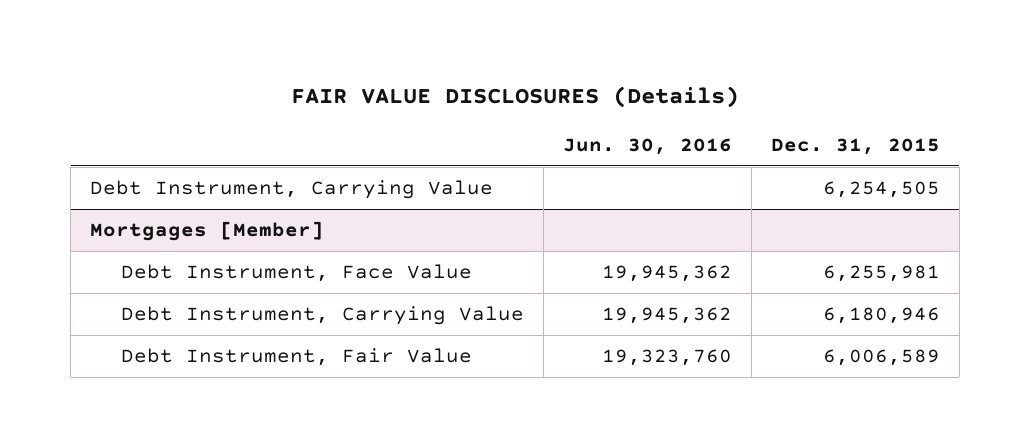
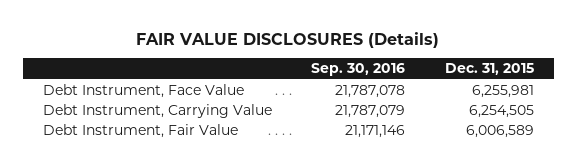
- | Jun. 30, 2016 | Dec. 31, 2015
+ | Sep. 30, 2016 | Dec. 31, 2015
- Mortgages [Member]
- Debt Instrument, Carrying Value | 19,945,362 | 6,180,946
moved down: Debt Instrument, Carrying Value | 21,787,079 | 6,254,505

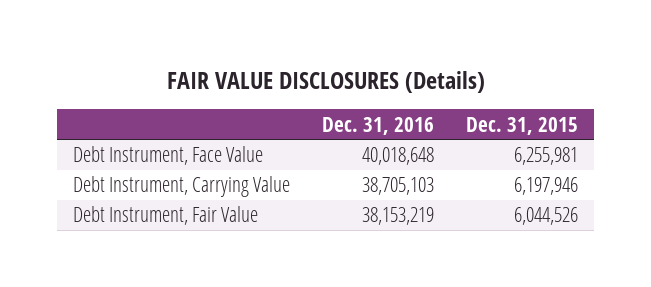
- | Sep. 30, 2016 | Dec. 31, 2015
+ | Dec. 31, 2016 | Dec. 31, 2015
- Debt Instrument, Carrying Value | 21,787,079 | 6,254,505
- Debt Instrument, Fair Value | 21,171,146 | 6,006,589
+ Debt Instrument, Carrying Value | 38,705,103 | 6,197,946
+ Debt Instrument, Fair Value | 38,153,219 | 6,044,526

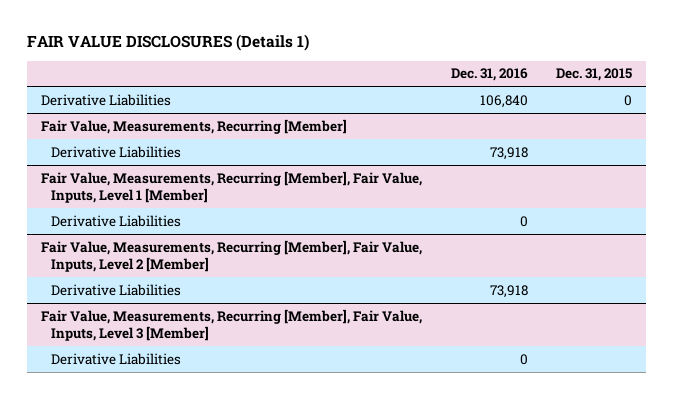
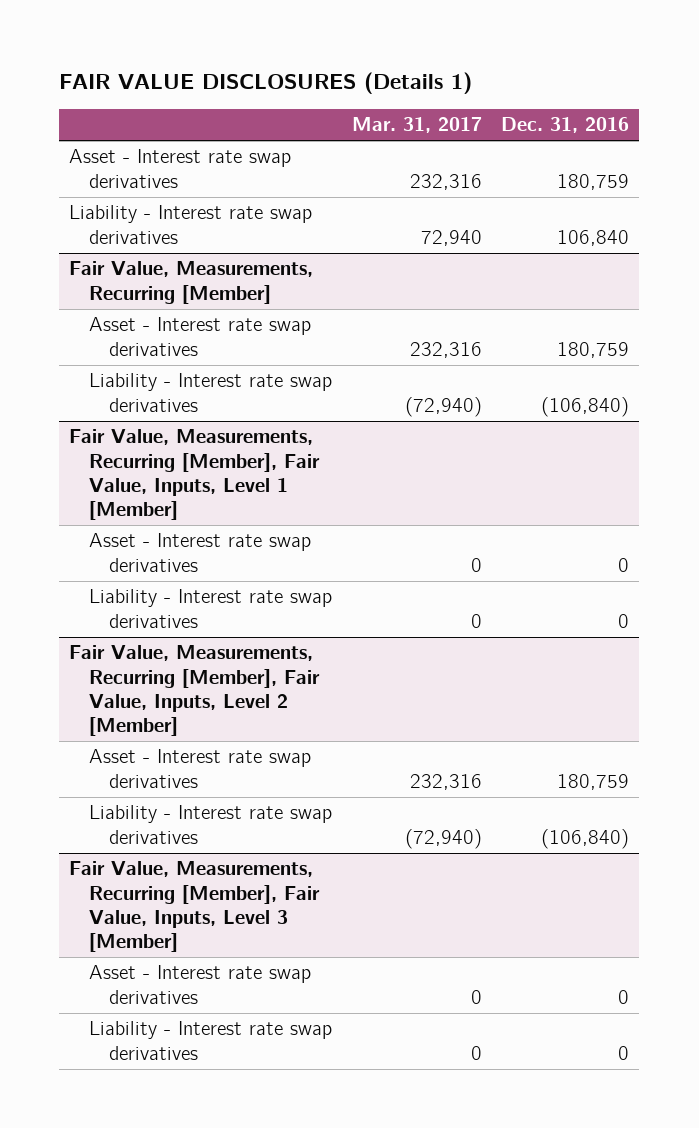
- | Dec. 31, 2016 | Dec. 31, 2015
+ | Mar. 31, 2017 | Dec. 31, 2016
- Derivative Liabilities | 106,840 | 0
+ Asset - Interest rate swap derivatives | 232,316 | 180,759
+ Liability - Interest rate swap derivatives | 72,940 | 106,840
@ Fair Value, Measurements, Recurring [Member]
- Derivative Liabilities | 73,918 |
+ Asset - Interest rate swap derivatives | 232,316 | 180,759
+ Liability - Interest rate swap derivatives | (72,940) | (106,840)
@ Fair Value, Measurements, Recurring [Member], Fair Value, Inputs, Level 1 [Member]
- Derivative Liabilities | 0 |
+ Asset - Interest rate swap derivatives | 0 | 0
+ Liability - Interest rate swap derivatives | 0 | 0
@ Fair Value, Measurements, Recurring [Member], Fair Value, Inputs, Level 2 [Member]
- Derivative Liabilities | 73,918 |
+ Asset - Interest rate swap derivatives | 232,316 | 180,759
+ Liability - Interest rate swap derivatives | (72,940) | (106,840)
@ Fair Value, Measurements, Recurring [Member], Fair Value, Inputs, Level 3 [Member]
- Derivative Liabilities | 0 |
+ Asset - Interest rate swap derivatives | 0 | 0
+ Liability - Interest rate swap derivatives | 0 | 0

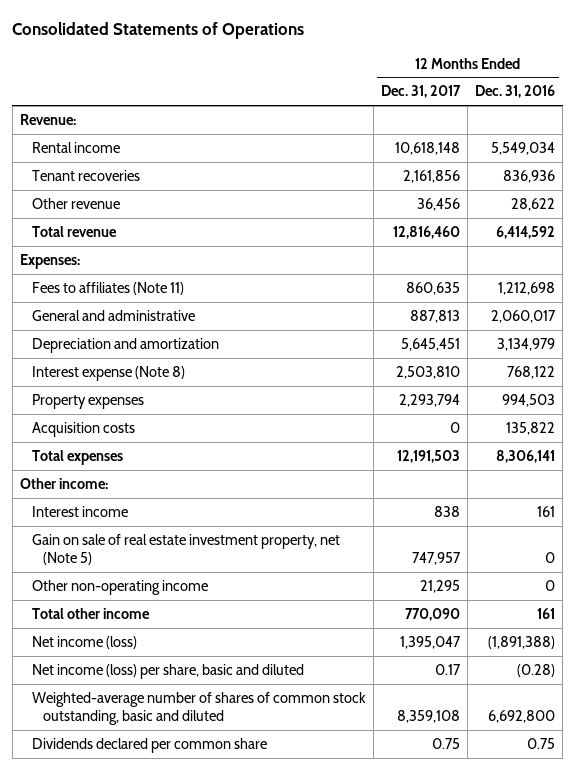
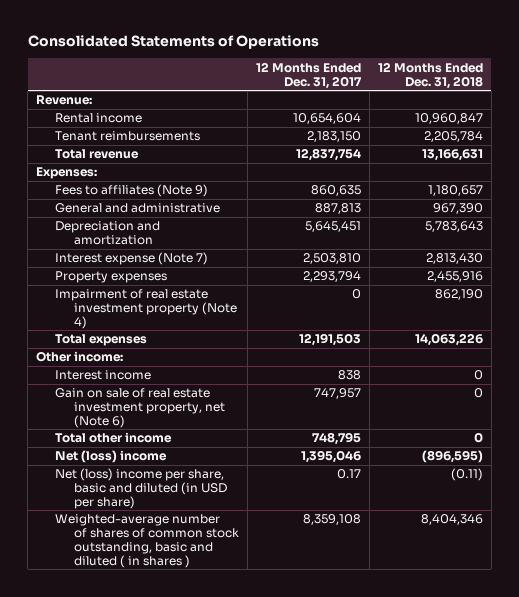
- | 12 Months Ended Dec. 31, 2017 | 12 Months Ended Dec. 31, 2016
+ | 12 Months Ended Dec. 31, 2017 | 12 Months Ended Dec. 31, 2018
- Rental income | 10,618,148 | 5,549,034
- Tenant recoveries | 2,161,856 | 836,936
- Other revenue | 36,456 | 28,622
- Total revenue | 12,816,460 | 6,414,592
+ Rental income | 10,654,604 | 10,960,847
+ Tenant reimbursements | 2,183,150 | 2,205,784
+ Total revenue | 12,837,754 | 13,166,631
- Fees to affiliates (Note 11) | 860,635 | 1,212,698
+ Fees to affiliates (Note 9) | 860,635 | 1,180,657
- Interest expense (Note 8) | 2,503,810 | 768,122
+ Interest expense (Note 7) | 2,503,810 | 2,813,430
- Acquisition costs | 0 | 135,822
+ Impairment of real estate investment property (Note 4) | 0 | 862,190
- Gain on sale of real estate investment property, net (Note 5) | 747,957 | 0
- Other non-operating income | 21,295 | 0
- Total other income | 770,090 | 161
- Net income (loss) | 1,395,047 | (1,891,388)
- Net income (loss) per share, basic and diluted | 0.17 | (0.28)
- Weighted-average number of shares of common stock outstanding, basic and diluted | 8,359,108 | 6,692,800
- Dividends declared per common share | 0.75 | 0.75
+ Gain on sale of real estate investment property, net (Note 6) | 747,957 | 0
+ Total other income | 748,795 | 0
+ Net (loss) income | 1,395,046 | (896,595)
+ Net (loss) income per share, basic and diluted (in USD per share) | 0.17 | (0.11)
+ Weighted-average number of shares of common stock outstanding, basic and diluted ( in shares ) | 8,359,108 | 8,404,346

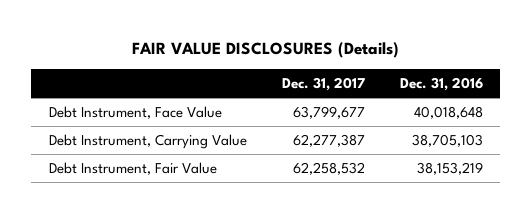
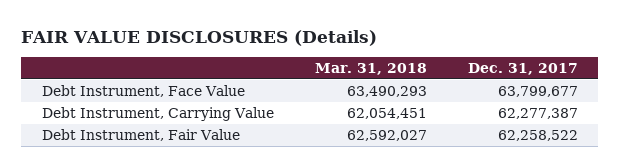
- | Dec. 31, 2017 | Dec. 31, 2016
+ | Mar. 31, 2018 | Dec. 31, 2017
- Debt Instrument, Fair Value | 62,258,532 | 38,153,219
+ Debt Instrument, Fair Value | 62,592,027 | 62,258,522

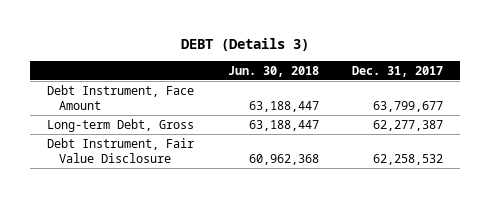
- FAIR VALUE DISCLOSURES (Details)
+ DEBT (Details 3)
- | Mar. 31, 2018 | Dec. 31, 2017
+ | Jun. 30, 2018 | Dec. 31, 2017
- Debt Instrument, Face Value | 63,490,293 | 63,799,677
- Debt Instrument, Carrying Value | 62,054,451 | 62,277,387
- Debt Instrument, Fair Value | 62,592,027 | 62,258,522
+ Debt Instrument, Face Amount | 63,188,447 | 63,799,677
+ Long-term Debt, Gross | 63,188,447 | 62,277,387
+ Debt Instrument, Fair Value Disclosure | 60,962,368 | 62,258,532

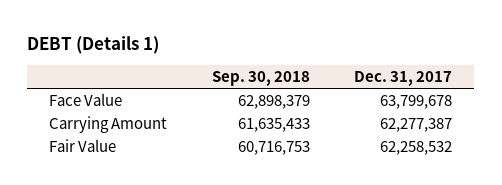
- DEBT (Details 3)
+ DEBT (Details 1)
- | Jun. 30, 2018 | Dec. 31, 2017
+ | Sep. 30, 2018 | Dec. 31, 2017
- Debt Instrument, Face Amount | 63,188,447 | 63,799,677
- Long-term Debt, Gross | 63,188,447 | 62,277,387
- Debt Instrument, Fair Value Disclosure | 60,962,368 | 62,258,532
+ Face Value | 62,898,379 | 63,799,678
+ Carrying Amount | 61,635,433 | 62,277,387
+ Fair Value | 60,716,753 | 62,258,532

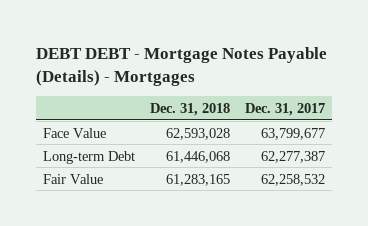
- DEBT (Details 1)
+ DEBT DEBT - Mortgage Notes Payable (Details) - Mortgages
- | Sep. 30, 2018 | Dec. 31, 2017
+ | Dec. 31, 2018 | Dec. 31, 2017
- Face Value | 62,898,379 | 63,799,678
- Carrying Amount | 61,635,433 | 62,277,387
+ Face Value | 62,593,028 | 63,799,677
+ Long-term Debt | 61,446,068 | 62,277,387

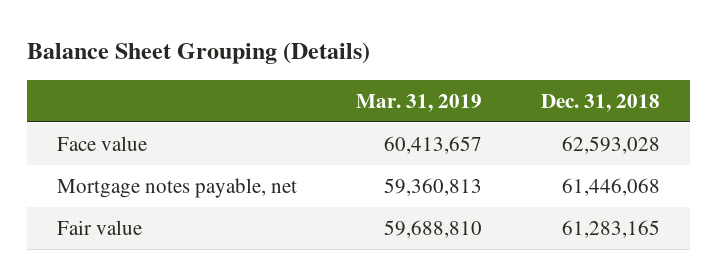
- DEBT DEBT - Mortgage Notes Payable (Details) - Mortgages
+ Balance Sheet Grouping (Details)
- | Dec. 31, 2018 | Dec. 31, 2017
+ | Mar. 31, 2019 | Dec. 31, 2018
- Face Value | 62,593,028 | 63,799,677
- Long-term Debt | 61,446,068 | 62,277,387
- Fair Value | 61,283,165 | 62,258,532
+ Face value | 60,413,657 | 62,593,028
+ Mortgage notes payable, net | 59,360,813 | 61,446,068
+ Fair value | 59,688,810 | 61,283,165

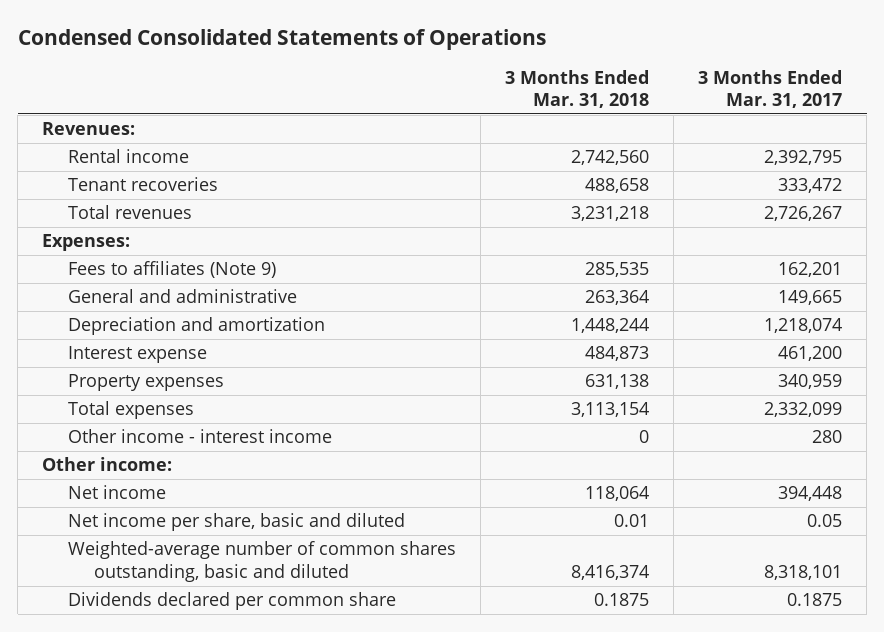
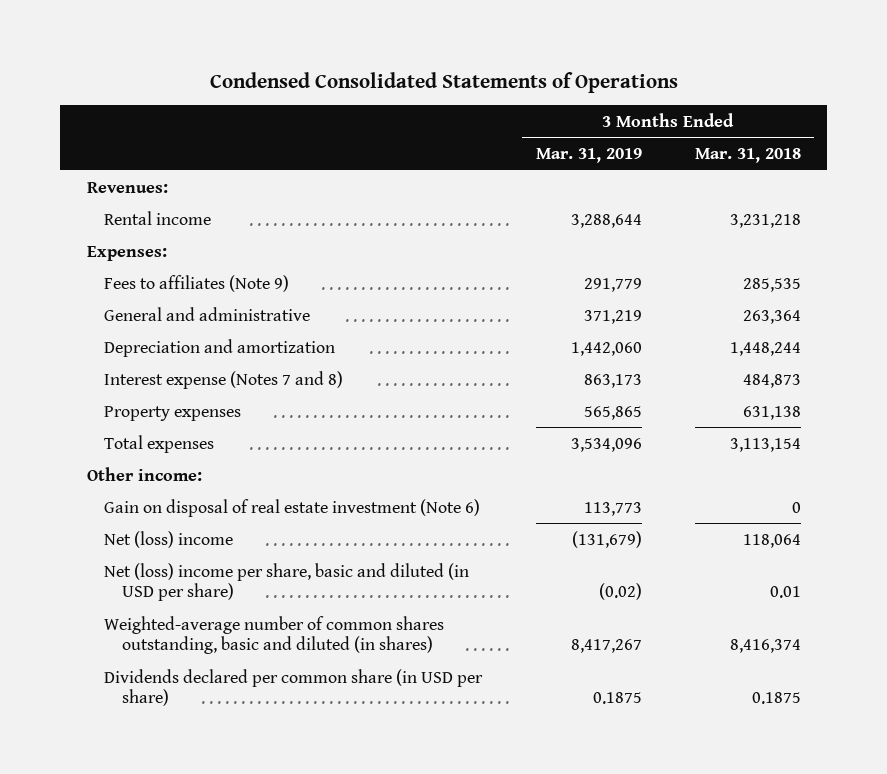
- | 3 Months Ended Mar. 31, 2018 | 3 Months Ended Mar. 31, 2017
+ | 3 Months Ended Mar. 31, 2019 | 3 Months Ended Mar. 31, 2018
- Rental income | 2,742,560 | 2,392,795
- Tenant recoveries | 488,658 | 333,472
- Total revenues | 3,231,218 | 2,726,267
+ Rental income | 3,288,644 | 3,231,218
- Interest expense | 484,873 | 461,200
+ Interest expense (Notes 7 and 8) | 863,173 | 484,873
- Other income - interest income | 0 | 280
- Net income | 118,064 | 394,448
- Net income per share, basic and diluted | 0.01 | 0.05
- Weighted-average number of common shares outstanding, basic and diluted | 8,416,374 | 8,318,101
- Dividends declared per common share | 0.1875 | 0.1875
+ Gain on disposal of real estate investment (Note 6) | 113,773 | 0
+ Net (loss) income | (131,679) | 118,064
+ Net (loss) income per share, basic and diluted (in USD per share) | (0.02) | 0.01
+ Weighted-average number of common shares outstanding, basic and diluted (in shares) | 8,417,267 | 8,416,374
+ Dividends declared per common share (in USD per share) | 0.1875 | 0.1875

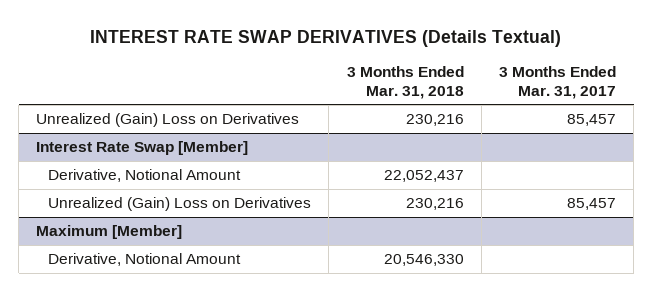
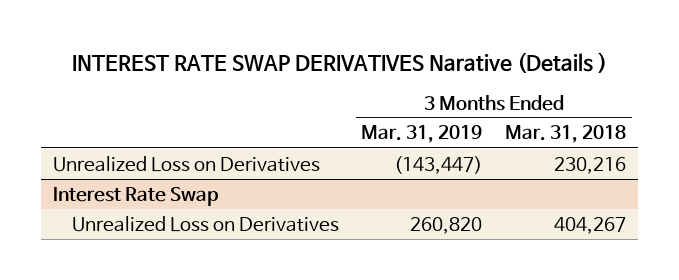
- INTEREST RATE SWAP DERIVATIVES (Details Textual)
+ INTEREST RATE SWAP DERIVATIVES Narative (Details )
- | 3 Months Ended Mar. 31, 2018 | 3 Months Ended Mar. 31, 2017
+ | 3 Months Ended Mar. 31, 2019 | 3 Months Ended Mar. 31, 2018
- Unrealized (Gain) Loss on Derivatives | 230,216 | 85,457
- Interest Rate Swap [Member]
- Derivative, Notional Amount | 22,052,437 |
- Unrealized (Gain) Loss on Derivatives | 230,216 | 85,457
- Maximum [Member]
- Derivative, Notional Amount | 20,546,330 |
+ Unrealized Loss on Derivatives | (143,447) | 230,216
+ Interest Rate Swap
+ Unrealized Loss on Derivatives | 260,820 | 404,267

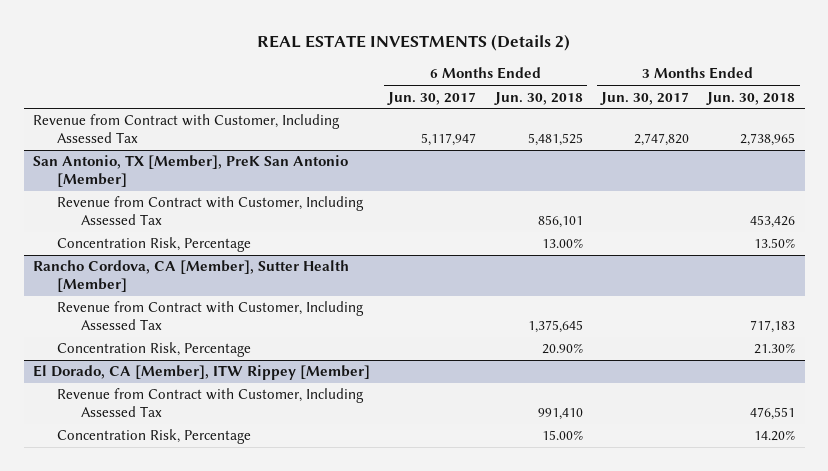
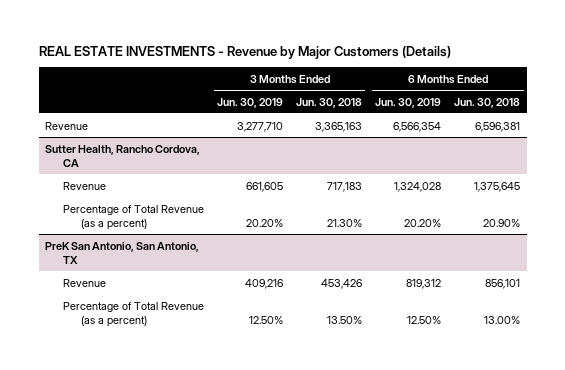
- REAL ESTATE INVESTMENTS (Details 2)
+ REAL ESTATE INVESTMENTS - Revenue by Major Customers (Details)
- | 6 Months Ended Jun. 30, 2017 | 6 Months Ended Jun. 30, 2018 | 3 Months Ended Jun. 30, 2017 | 3 Months Ended Jun. 30, 2018
+ | 3 Months Ended Jun. 30, 2019 | 3 Months Ended Jun. 30, 2018 | 6 Months Ended Jun. 30, 2019 | 6 Months Ended Jun. 30, 2018
- Revenue from Contract with Customer, Including Assessed Tax | 5,117,947 | 5,481,525 | 2,747,820 | 2,738,965
- San Antonio, TX [Member], PreK San Antonio [Member]
- Revenue from Contract with Customer, Including Assessed Tax | | 856,101 | | 453,426
- Concentration Risk, Percentage | | 13.00% | | 13.50%
- Rancho Cordova, CA [Member], Sutter Health [Member]
- Revenue from Contract with Customer, Including Assessed Tax | | 1,375,645 | | 717,183
- Concentration Risk, Percentage | | 20.90% | | 21.30%
- El Dorado, CA [Member], ITW Rippey [Member]
- Revenue from Contract with Customer, Including Assessed Tax | | 991,410 | | 476,551
- Concentration Risk, Percentage | | 15.00% | | 14.20%
+ Revenue | 3,277,710 | 3,365,163 | 6,566,354 | 6,596,381
+ Sutter Health, Rancho Cordova, CA
+ Revenue | 661,605 | 717,183 | 1,324,028 | 1,375,645
+ Percentage of Total Revenue (as a percent) | 20.20% | 21.30% | 20.20% | 20.90%
+ PreK San Antonio, San Antonio, TX
+ Revenue | 409,216 | 453,426 | 819,312 | 856,101
+ Percentage of Total Revenue (as a percent) | 12.50% | 13.50% | 12.50% | 13.00%

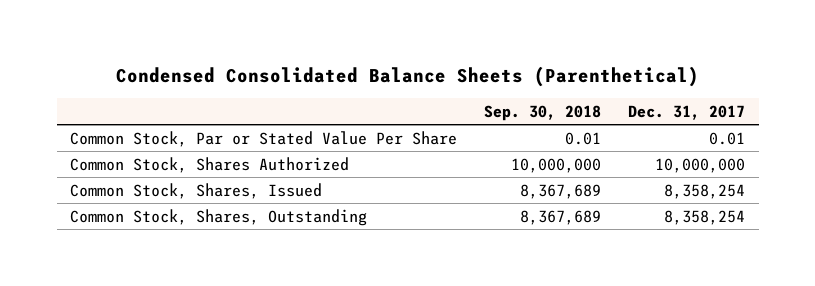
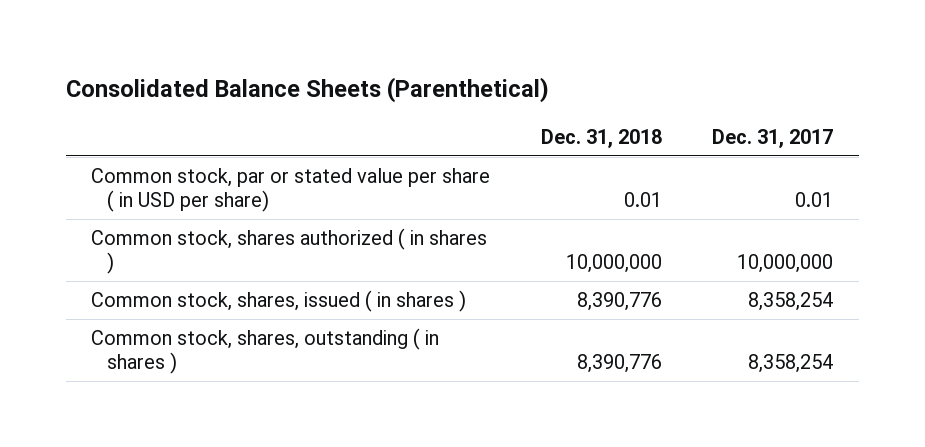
- Condensed Consolidated Balance Sheets (Parenthetical)
+ Consolidated Balance Sheets (Parenthetical)
- | Sep. 30, 2018 | Dec. 31, 2017
+ | Dec. 31, 2018 | Dec. 31, 2017
- Common Stock, Par or Stated Value Per Share | 0.01 | 0.01
- Common Stock, Shares Authorized | 10,000,000 | 10,000,000
- Common Stock, Shares, Issued | 8,367,689 | 8,358,254
- Common Stock, Shares, Outstanding | 8,367,689 | 8,358,254
+ Common stock, par or stated value per share ( in USD per share) | 0.01 | 0.01
+ Common stock, shares authorized ( in shares ) | 10,000,000 | 10,000,000
+ Common stock, shares, issued ( in shares ) | 8,390,776 | 8,358,254
+ Common stock, shares, outstanding ( in shares ) | 8,390,776 | 8,358,254

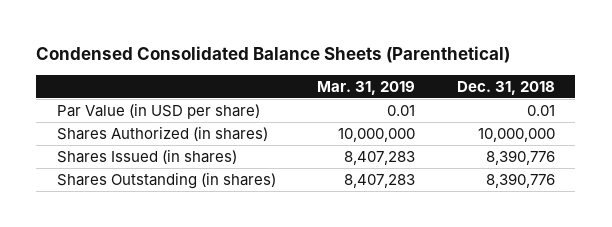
- Consolidated Balance Sheets (Parenthetical)
+ Condensed Consolidated Balance Sheets (Parenthetical)
- | Dec. 31, 2018 | Dec. 31, 2017
+ | Mar. 31, 2019 | Dec. 31, 2018
- Common stock, par or stated value per share ( in USD per share) | 0.01 | 0.01
- Common stock, shares authorized ( in shares ) | 10,000,000 | 10,000,000
- Common stock, shares, issued ( in shares ) | 8,390,776 | 8,358,254
- Common stock, shares, outstanding ( in shares ) | 8,390,776 | 8,358,254
+ Par Value (in USD per share) | 0.01 | 0.01
+ Shares Authorized (in shares) | 10,000,000 | 10,000,000
+ Shares Issued (in shares) | 8,407,283 | 8,390,776
+ Shares Outstanding (in shares) | 8,407,283 | 8,390,776

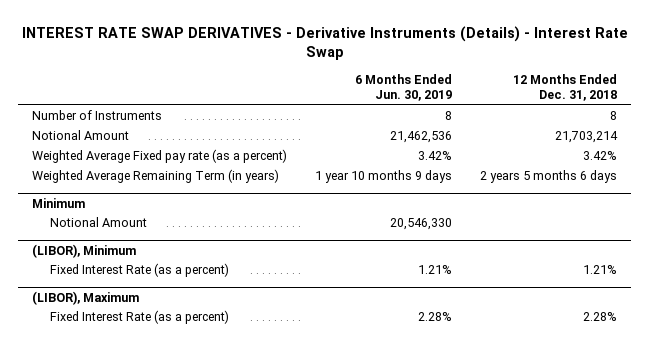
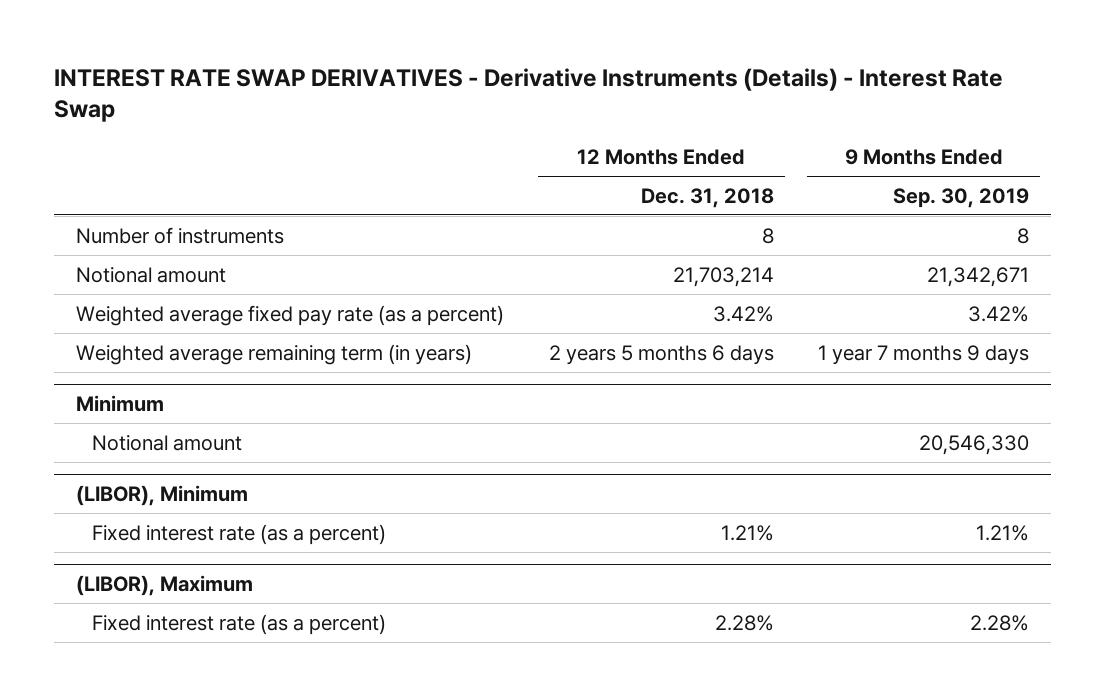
- | 6 Months Ended Jun. 30, 2019 | 12 Months Ended Dec. 31, 2018
+ | 12 Months Ended Dec. 31, 2018 | 9 Months Ended Sep. 30, 2019
- Number of Instruments | 8 | 8
- Notional Amount | 21,462,536 | 21,703,214
- Weighted Average Fixed pay rate (as a percent) | 3.42% | 3.42%
- Weighted Average Remaining Term (in years) | 1 year 10 months 9 days | 2 years 5 months 6 days
+ Number of instruments | 8 | 8
+ Notional amount | 21,703,214 | 21,342,671
+ Weighted average fixed pay rate (as a percent) | 3.42% | 3.42%
+ Weighted average remaining term (in years) | 2 years 5 months 6 days | 1 year 7 months 9 days
@ Minimum
- Notional Amount | 20,546,330 |
+ Notional amount | | 20,546,330
@ (LIBOR), Minimum
- Fixed Interest Rate (as a percent) | 1.21% | 1.21%
+ Fixed interest rate (as a percent) | 1.21% | 1.21%
@ (LIBOR), Maximum
- Fixed Interest Rate (as a percent) | 2.28% | 2.28%
+ Fixed interest rate (as a percent) | 2.28% | 2.28%

